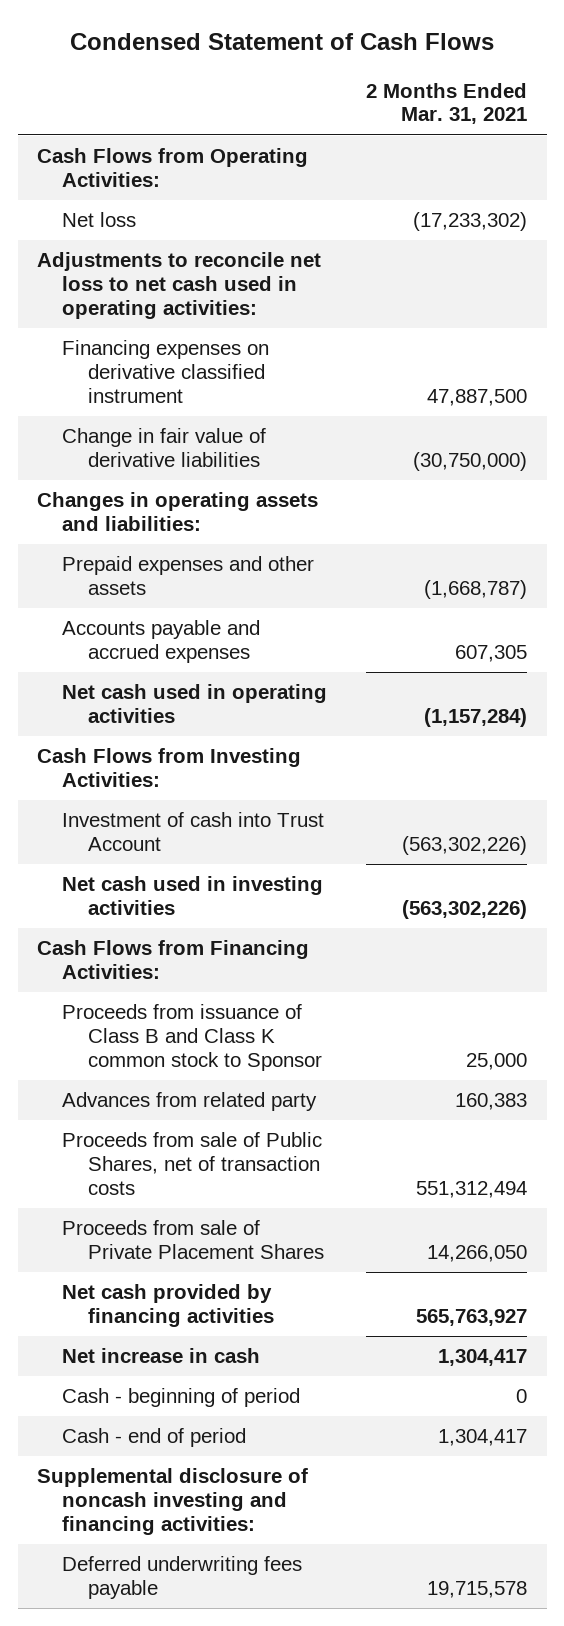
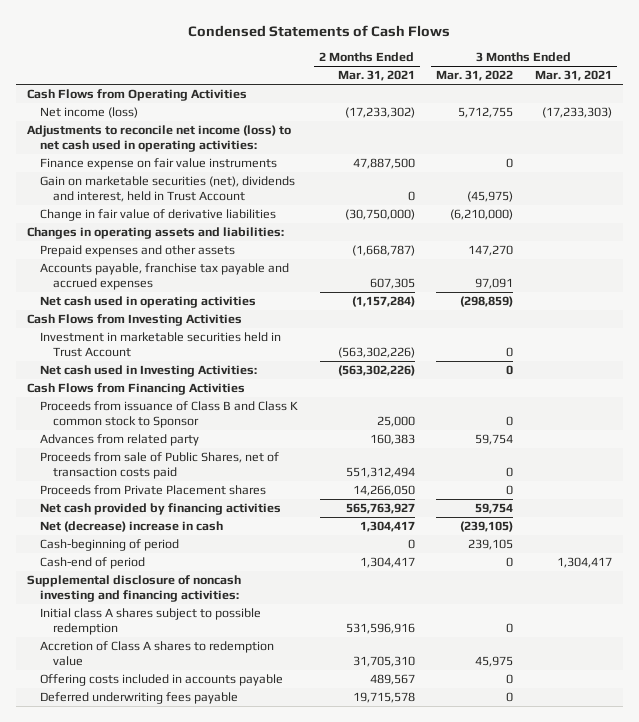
- Condensed Statement of Cash Flows
+ Condensed Statements of Cash Flows
- | 2 Months Ended Mar. 31, 2021
+ | 2 Months Ended Mar. 31, 2021 | 3 Months Ended Mar. 31, 2022 | 3 Months Ended Mar. 31, 2021
- Cash Flows from Operating Activities:
- Net loss | (17,233,302)
- Adjustments to reconcile net loss to net cash used in operating activities:
- Financing expenses on derivative classified instrument | 47,887,500
+ Cash Flows from Operating Activities
+ Net income (loss) | (17,233,302) | 5,712,755 | (17,233,303)
+ Adjustments to reconcile net income (loss) to net cash used in operating activities:
+ Finance expense on fair value instruments | 47,887,500 | 0 |
+ Gain on marketable securities (net), dividends and interest, held in Trust Account | 0 | (45,975) |
- Accounts payable and accrued expenses | 607,305
+ Accounts payable, franchise tax payable and accrued expenses | 607,305 | 97,091 |
- Cash Flows from Investing Activities:
- Investment of cash into Trust Account | (563,302,226)
- Net cash used in investing activities | (563,302,226)
- Cash Flows from Financing Activities:
+ Cash Flows from Investing Activities
+ Investment in marketable securities held in Trust Account | (563,302,226) | 0 |
+ Net cash used in Investing Activities: | (563,302,226) | 0 |
+ Cash Flows from Financing Activities
- Proceeds from sale of Public Shares, net of transaction costs | 551,312,494
- Proceeds from sale of Private Placement Shares | 14,266,050
+ Proceeds from sale of Public Shares, net of transaction costs paid | 551,312,494 | 0 |
+ Proceeds from Private Placement shares | 14,266,050 | 0 |
- Net increase in cash | 1,304,417
- Cash - beginning of period | 0
- Cash - end of period | 1,304,417
+ Net (decrease) increase in cash | 1,304,417 | (239,105) |
+ Cash-beginning of period | 0 | 239,105 |
+ Cash-end of period | 1,304,417 | 0 | 1,304,417
+ Initial class A shares subject to possible redemption | 531,596,916 | 0 |
+ Accretion of Class A shares to redemption value | 31,705,310 | 45,975 |
+ Offering costs included in accounts payable | 489,567 | 0 |

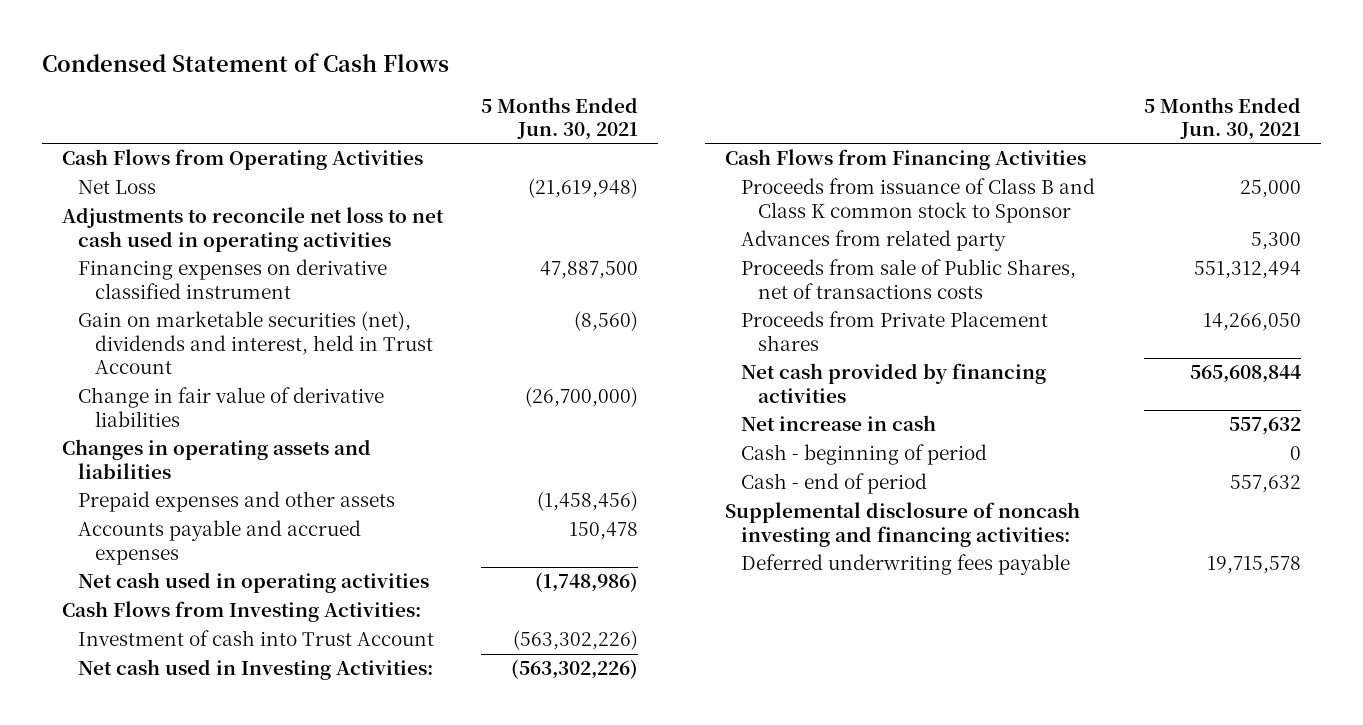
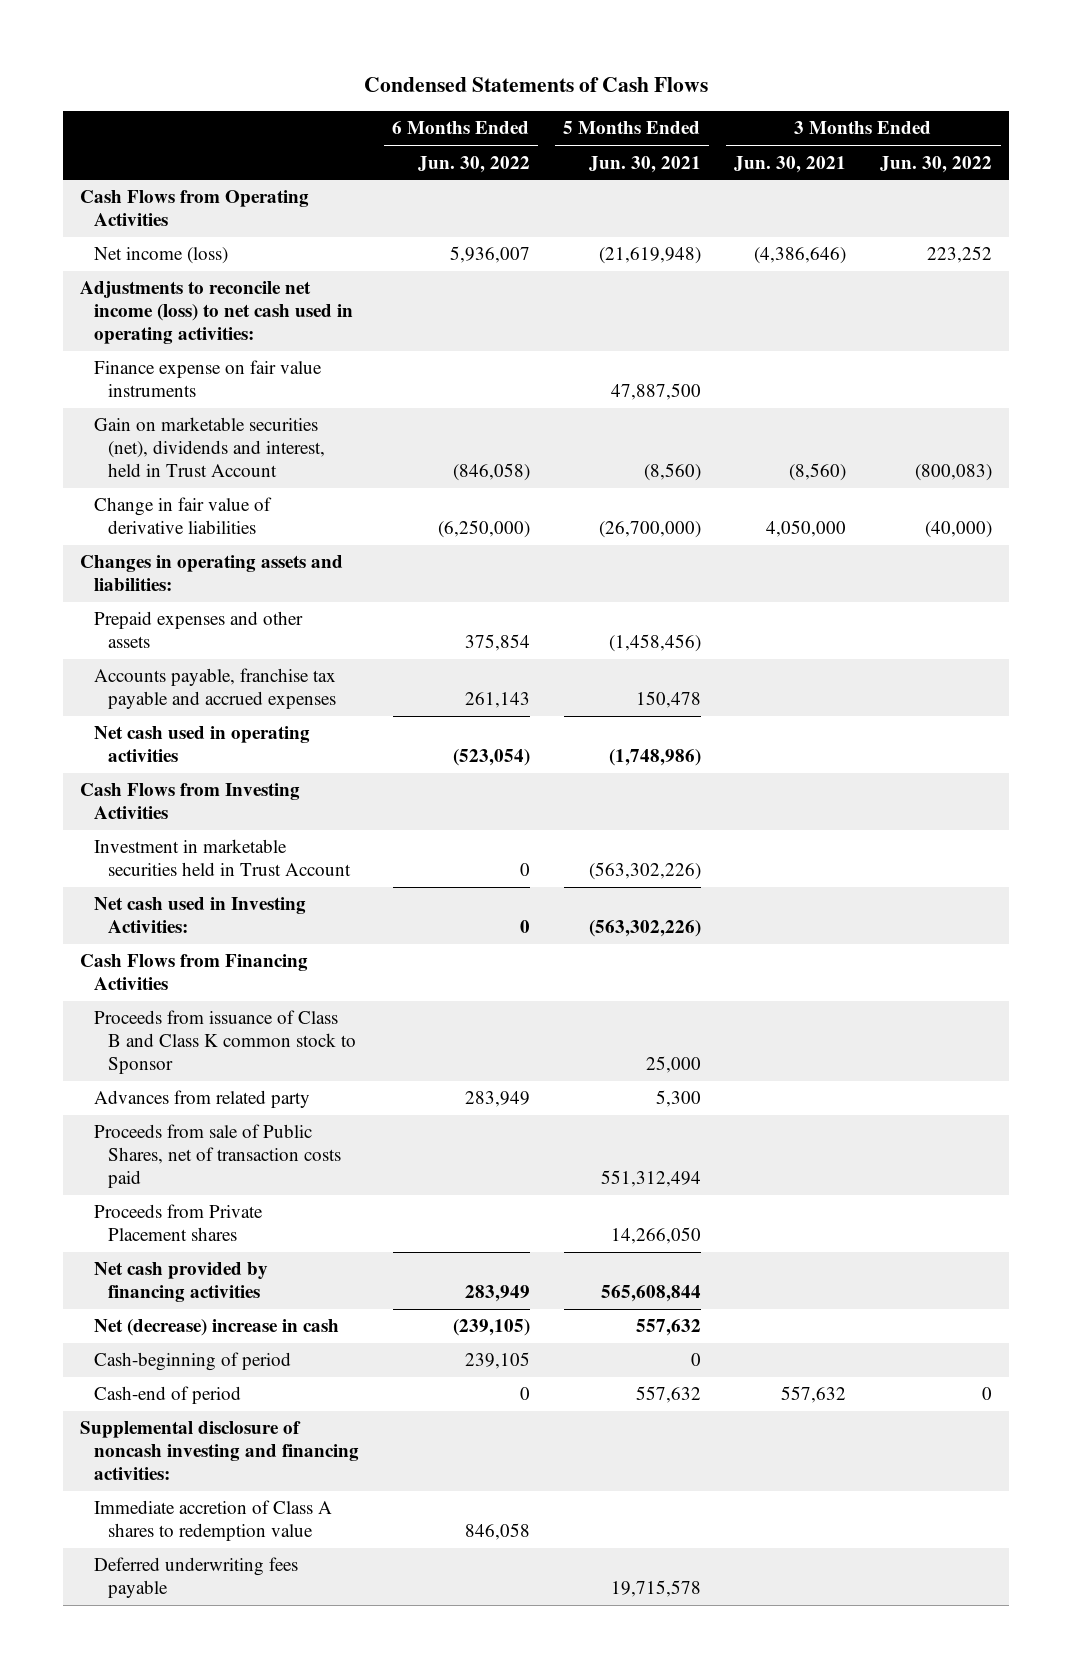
- Condensed Statement of Cash Flows
+ Condensed Statements of Cash Flows
- | 5 Months Ended Jun. 30, 2021
+ | 6 Months Ended Jun. 30, 2022 | 5 Months Ended Jun. 30, 2021 | 3 Months Ended Jun. 30, 2021 | 3 Months Ended Jun. 30, 2022
- Net Loss | (21,619,948)
- Adjustments to reconcile net loss to net cash used in operating activities
- Financing expenses on derivative classified instrument | 47,887,500
+ Net income (loss) | 5,936,007 | (21,619,948) | (4,386,646) | 223,252
+ Adjustments to reconcile net income (loss) to net cash used in operating activities:
+ Finance expense on fair value instruments | | 47,887,500 | |
- Changes in operating assets and liabilities
+ Changes in operating assets and liabilities:
- Accounts payable and accrued expenses | 150,478
+ Accounts payable, franchise tax payable and accrued expenses | 261,143 | 150,478 | |
- Cash Flows from Investing Activities:
- Investment of cash into Trust Account | (563,302,226)
+ Cash Flows from Investing Activities
+ Investment in marketable securities held in Trust Account | 0 | (563,302,226) | |
- Proceeds from sale of Public Shares, net of transactions costs | 551,312,494
+ Proceeds from sale of Public Shares, net of transaction costs paid | | 551,312,494 | |
- Net increase in cash | 557,632
- Cash - beginning of period | 0
- Cash - end of period | 557,632
+ Net (decrease) increase in cash | (239,105) | 557,632 | |
+ Cash-beginning of period | 239,105 | 0 | |
+ Cash-end of period | 0 | 557,632 | 557,632 | 0
+ Immediate accretion of Class A shares to redemption value | 846,058 | | |

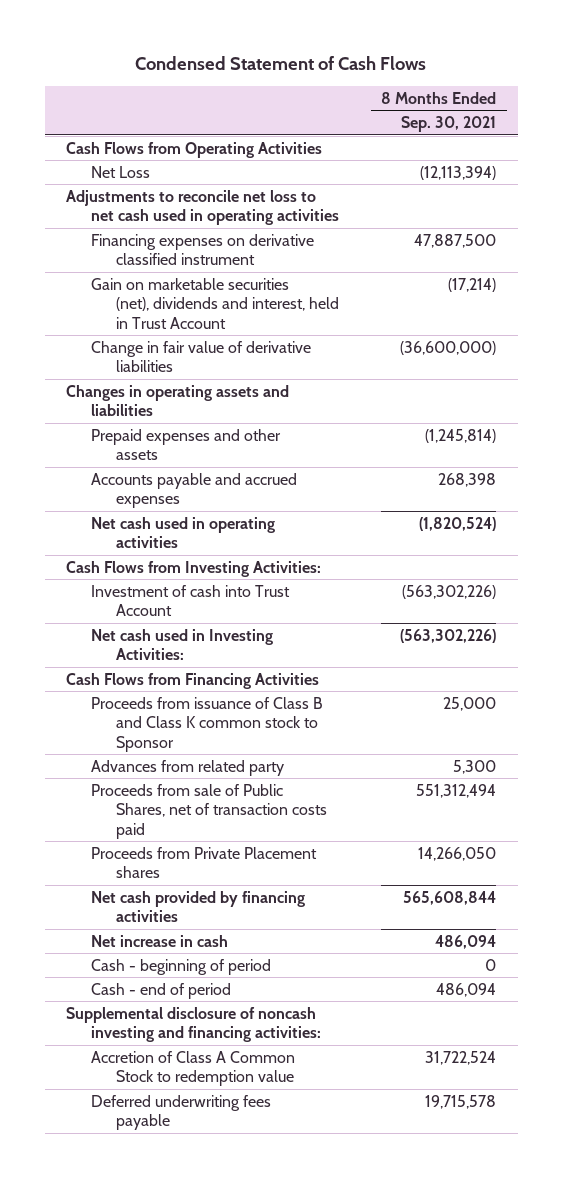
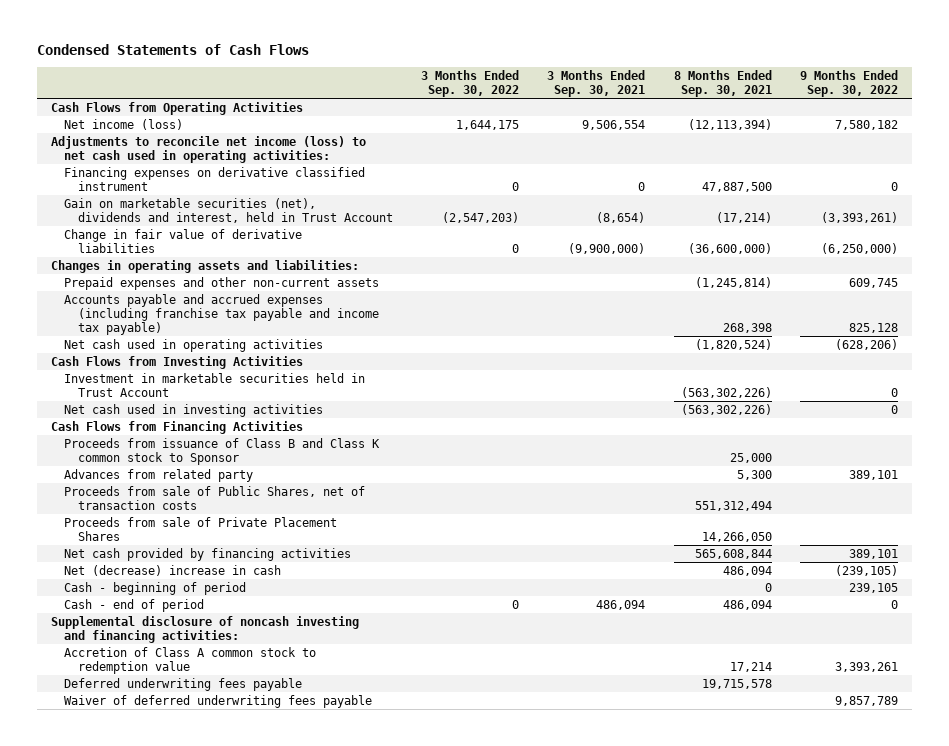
- Condensed Statement of Cash Flows
+ Condensed Statements of Cash Flows
- | 8 Months Ended Sep. 30, 2021
+ | 3 Months Ended Sep. 30, 2022 | 3 Months Ended Sep. 30, 2021 | 8 Months Ended Sep. 30, 2021 | 9 Months Ended Sep. 30, 2022
- Net Loss | (12,113,394)
- Adjustments to reconcile net loss to net cash used in operating activities
+ Net income (loss) | 1,644,175 | 9,506,554 | (12,113,394) | 7,580,182
+ Adjustments to reconcile net income (loss) to net cash used in operating activities:
- Changes in operating assets and liabilities
- Prepaid expenses and other assets | (1,245,814)
- Accounts payable and accrued expenses | 268,398
+ Changes in operating assets and liabilities:
+ Prepaid expenses and other non-current assets | | | (1,245,814) | 609,745
+ Accounts payable and accrued expenses (including franchise tax payable and income tax payable) | | | 268,398 | 825,128
- Cash Flows from Investing Activities:
- Investment of cash into Trust Account | (563,302,226)
- Net cash used in Investing Activities: | (563,302,226)
+ Cash Flows from Investing Activities
+ Investment in marketable securities held in Trust Account | | | (563,302,226) | 0
+ Net cash used in investing activities | | | (563,302,226) | 0
- Proceeds from sale of Public Shares, net of transaction costs paid | 551,312,494
- Proceeds from Private Placement shares | 14,266,050
+ Proceeds from sale of Public Shares, net of transaction costs | | | 551,312,494 |
+ Proceeds from sale of Private Placement Shares | | | 14,266,050 |
- Net increase in cash | 486,094
+ Net (decrease) increase in cash | | | 486,094 | (239,105)
- Accretion of Class A Common Stock to redemption value | 31,722,524
+ Accretion of Class A common stock to redemption value | | | 17,214 | 3,393,261
+ Waiver of deferred underwriting fees payable | | | | 9,857,789

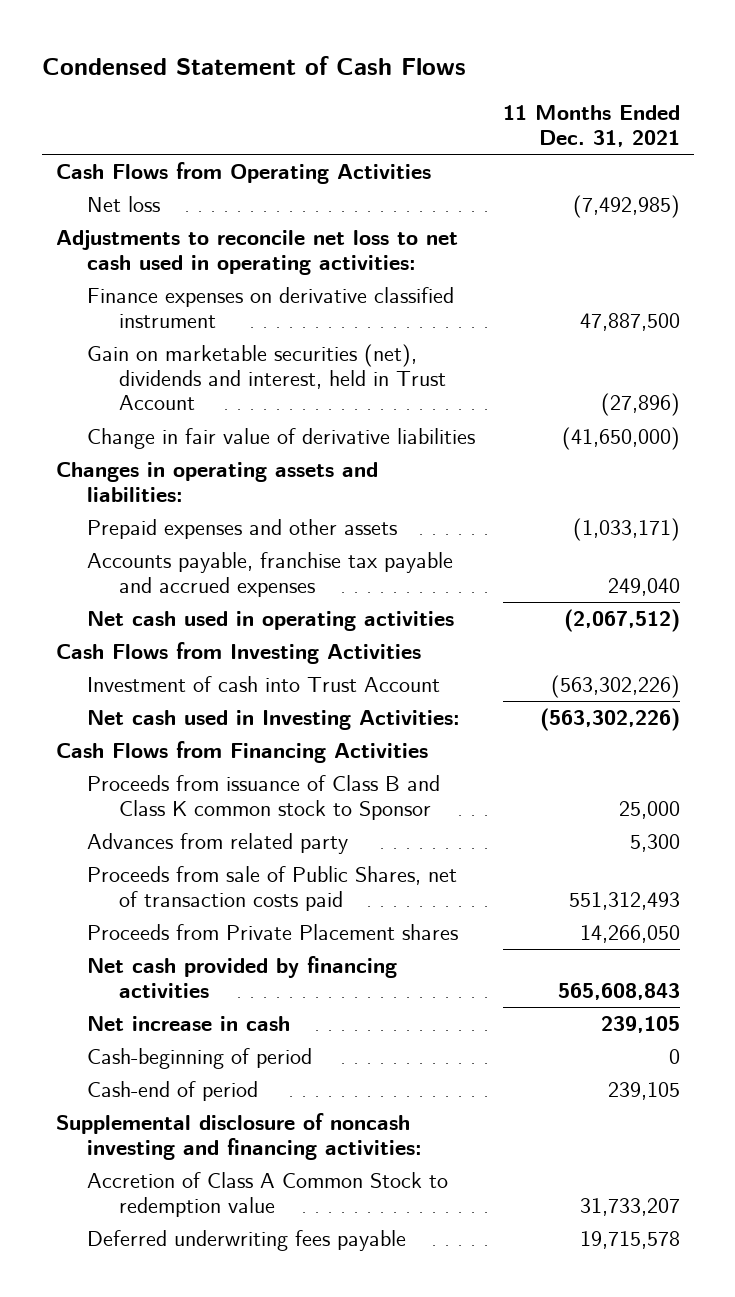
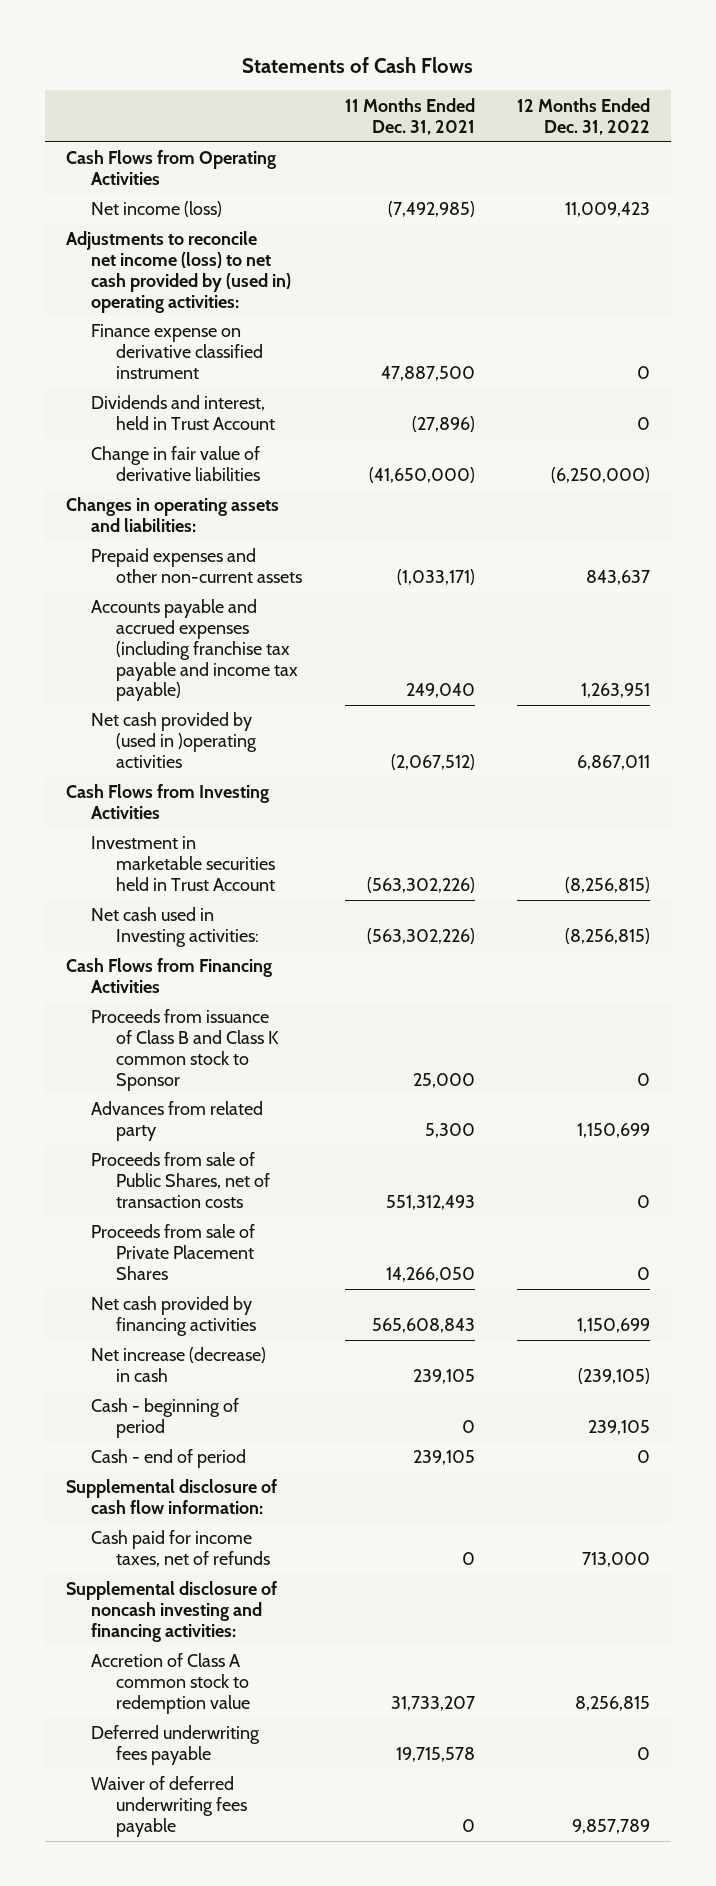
- Condensed Statement of Cash Flows
+ Statements of Cash Flows
- | 11 Months Ended Dec. 31, 2021
+ | 11 Months Ended Dec. 31, 2021 | 12 Months Ended Dec. 31, 2022
- Net loss | (7,492,985)
- Adjustments to reconcile net loss to net cash used in operating activities:
- Finance expenses on derivative classified instrument | 47,887,500
- Gain on marketable securities (net), dividends and interest, held in Trust Account | (27,896)
+ Net income (loss) | (7,492,985) | 11,009,423
+ Adjustments to reconcile net income (loss) to net cash provided by (used in) operating activities:
+ Finance expense on derivative classified instrument | 47,887,500 | 0
+ Dividends and interest, held in Trust Account | (27,896) | 0
- Prepaid expenses and other assets | (1,033,171)
- Accounts payable, franchise tax payable and accrued expenses | 249,040
- Net cash used in operating activities | (2,067,512)
+ Prepaid expenses and other non-current assets | (1,033,171) | 843,637
+ Accounts payable and accrued expenses (including franchise tax payable and income tax payable) | 249,040 | 1,263,951
+ Net cash provided by (used in )operating activities | (2,067,512) | 6,867,011
- Investment of cash into Trust Account | (563,302,226)
- Net cash used in Investing Activities: | (563,302,226)
+ Investment in marketable securities held in Trust Account | (563,302,226) | (8,256,815)
+ Net cash used in Investing activities: | (563,302,226) | (8,256,815)
- Proceeds from sale of Public Shares, net of transaction costs paid | 551,312,493
- Proceeds from Private Placement shares | 14,266,050
+ Proceeds from sale of Public Shares, net of transaction costs | 551,312,493 | 0
+ Proceeds from sale of Private Placement Shares | 14,266,050 | 0
- Net increase in cash | 239,105
- Cash-beginning of period | 0
- Cash-end of period | 239,105
+ Net increase (decrease) in cash | 239,105 | (239,105)
+ Cash - beginning of period | 0 | 239,105
+ Cash - end of period | 239,105 | 0
+ Supplemental disclosure of cash flow information:
+ Cash paid for income taxes, net of refunds | 0 | 713,000
- Accretion of Class A Common Stock to redemption value | 31,733,207
+ Accretion of Class A common stock to redemption value | 31,733,207 | 8,256,815
+ Waiver of deferred underwriting fees payable | 0 | 9,857,789

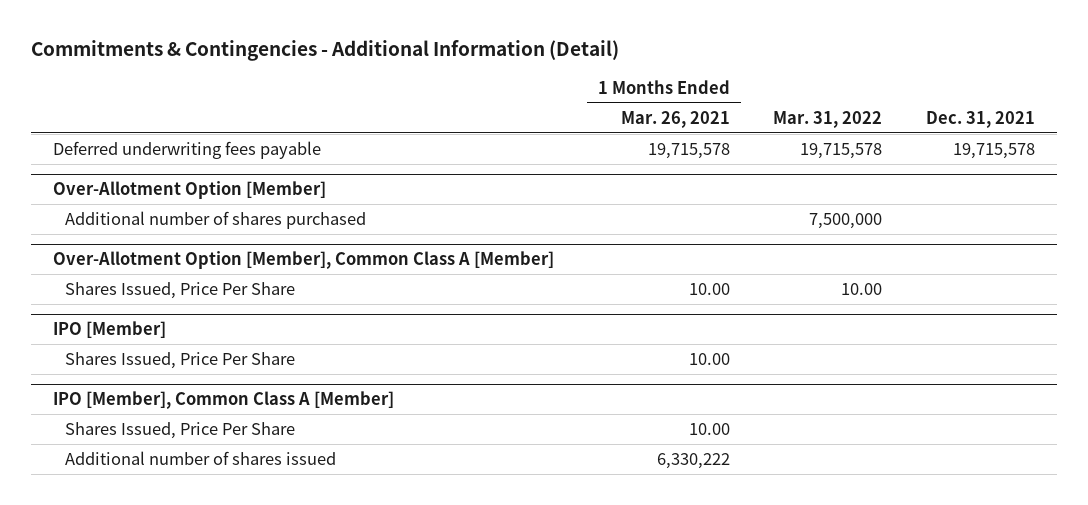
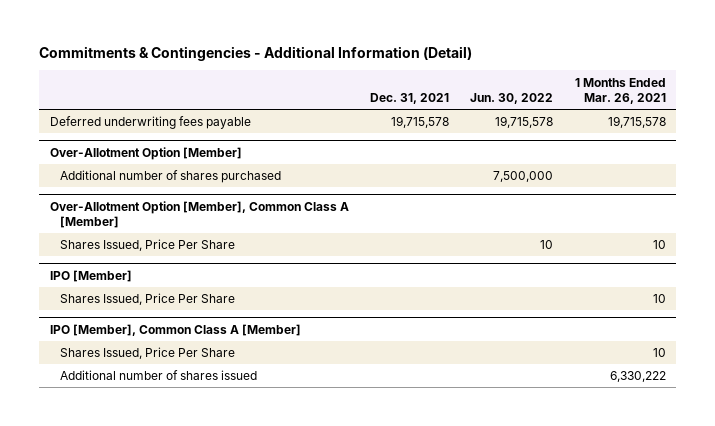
- | 1 Months Ended Mar. 26, 2021 | Mar. 31, 2022 | Dec. 31, 2021
+ | Dec. 31, 2021 | Jun. 30, 2022 | 1 Months Ended Mar. 26, 2021
@ Over-Allotment Option [Member], Common Class A [Member]
- Shares Issued, Price Per Share | 10.00 | 10.00 |
+ Shares Issued, Price Per Share | | 10 | 10
@ IPO [Member]
- Shares Issued, Price Per Share | 10.00 | |
+ Shares Issued, Price Per Share | | | 10
@ IPO [Member], Common Class A [Member]
- Shares Issued, Price Per Share | 10.00 | |
+ Shares Issued, Price Per Share | | | 10

